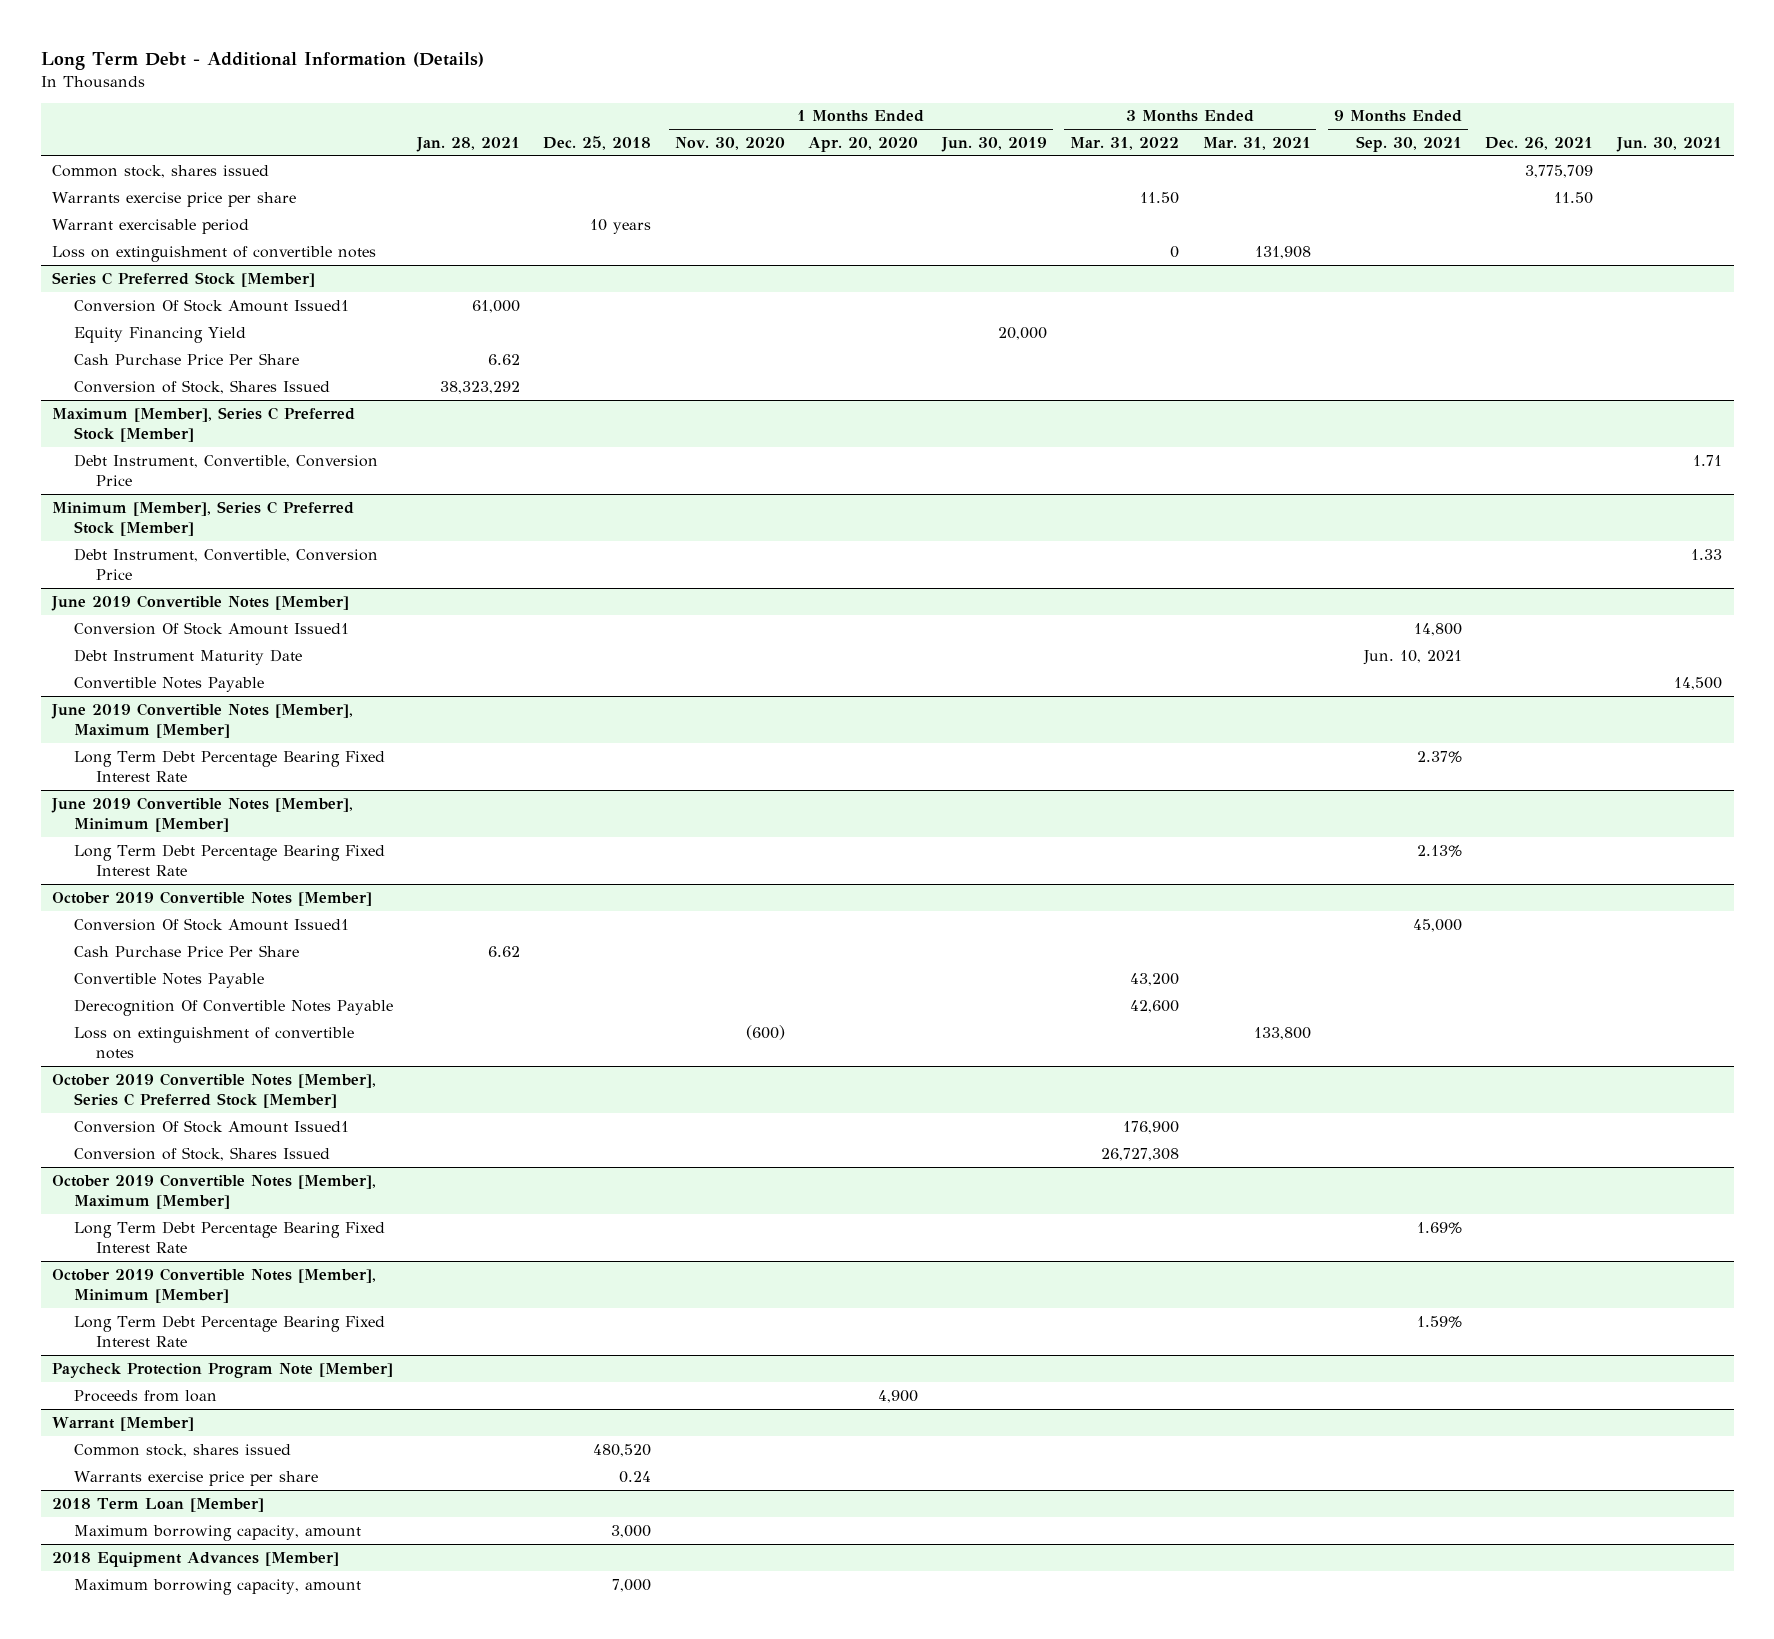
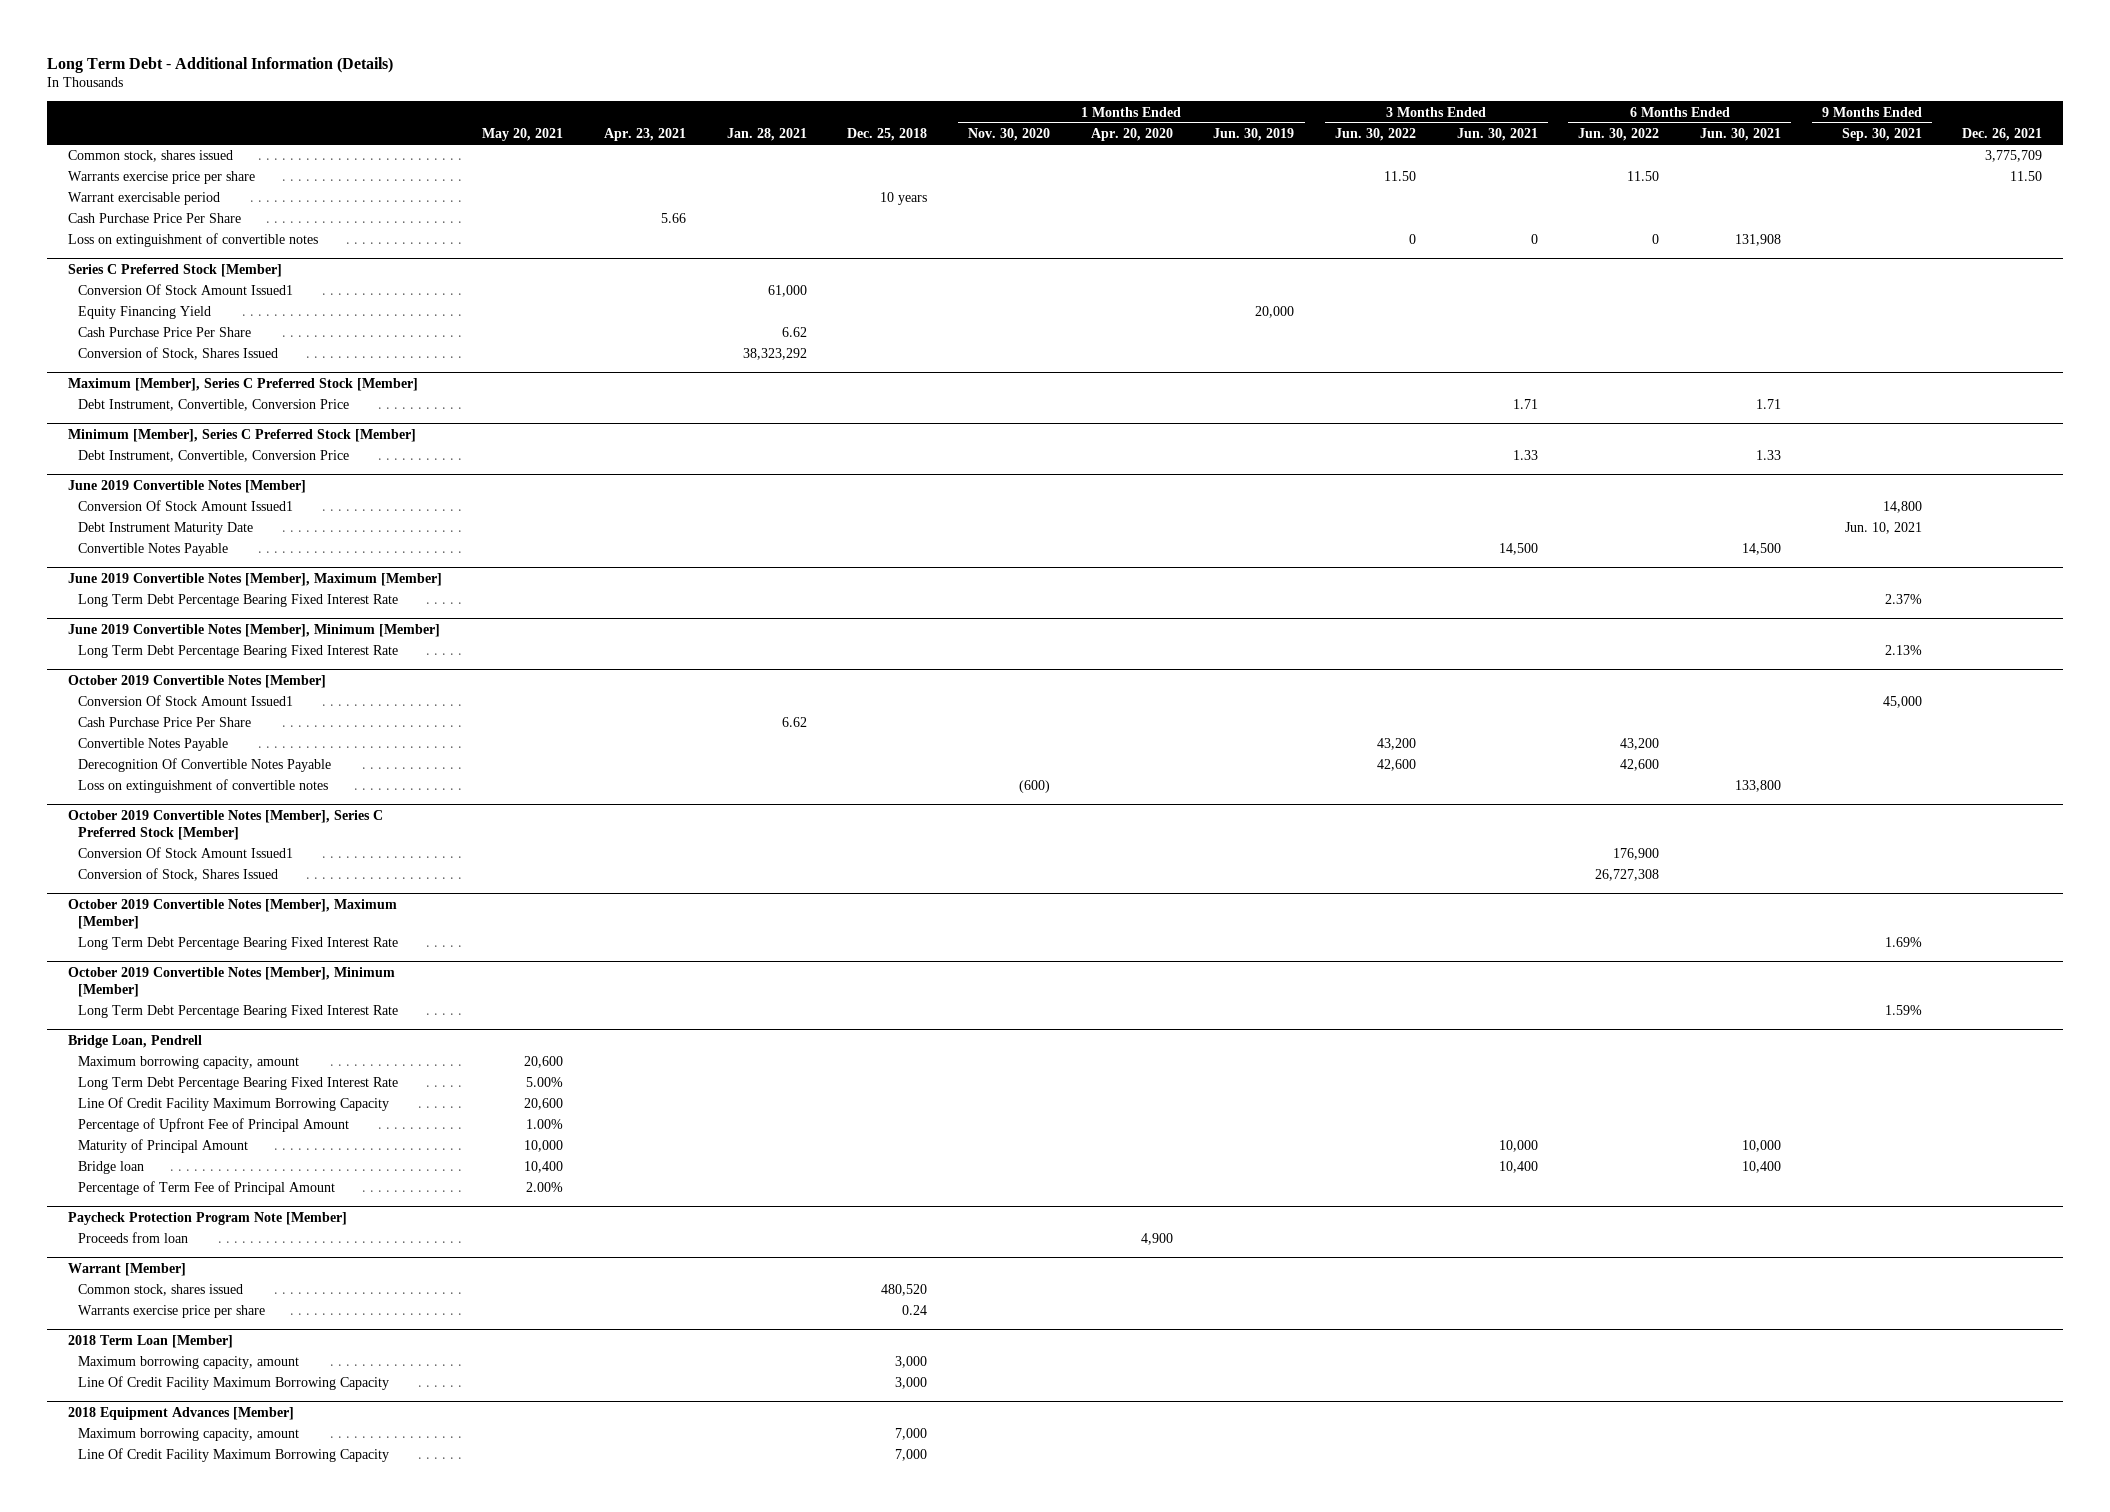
- | Jan. 28, 2021 | Dec. 25, 2018 | 1 Months Ended Nov. 30, 2020 | 1 Months Ended Apr. 20, 2020 | 1 Months Ended Jun. 30, 2019 | 3 Months Ended Mar. 31, 2022 | 3 Months Ended Mar. 31, 2021 | 9 Months Ended Sep. 30, 2021 | Dec. 26, 2021 | Jun. 30, 2021
+ | May 20, 2021 | Apr. 23, 2021 | Jan. 28, 2021 | Dec. 25, 2018 | 1 Months Ended Nov. 30, 2020 | 1 Months Ended Apr. 20, 2020 | 1 Months Ended Jun. 30, 2019 | 3 Months Ended Jun. 30, 2022 | 3 Months Ended Jun. 30, 2021 | 6 Months Ended Jun. 30, 2022 | 6 Months Ended Jun. 30, 2021 | 9 Months Ended Sep. 30, 2021 | Dec. 26, 2021
+ Cash Purchase Price Per Share | | 5.66 | | | | | | | | | | |
+ Bridge Loan, Pendrell
+ Maximum borrowing capacity, amount | 20,600 | | | | | | | | | | | |
+ Long Term Debt Percentage Bearing Fixed Interest Rate | 5.00% | | | | | | | | | | | |
+ Line Of Credit Facility Maximum Borrowing Capacity | 20,600 | | | | | | | | | | | |
+ Percentage of Upfront Fee of Principal Amount | 1.00% | | | | | | | | | | | |
+ Maturity of Principal Amount | 10,000 | | | | | | | | 10,000 | | 10,000 | |
+ Bridge loan | 10,400 | | | | | | | | 10,400 | | 10,400 | |
+ Percentage of Term Fee of Principal Amount | 2.00% | | | | | | | | | | | |
@ 2018 Term Loan [Member]
+ Line Of Credit Facility Maximum Borrowing Capacity | | | | 3,000 | | | | | | | | |
@ 2018 Equipment Advances [Member]
+ Line Of Credit Facility Maximum Borrowing Capacity | | | | 7,000 | | | | | | | | |

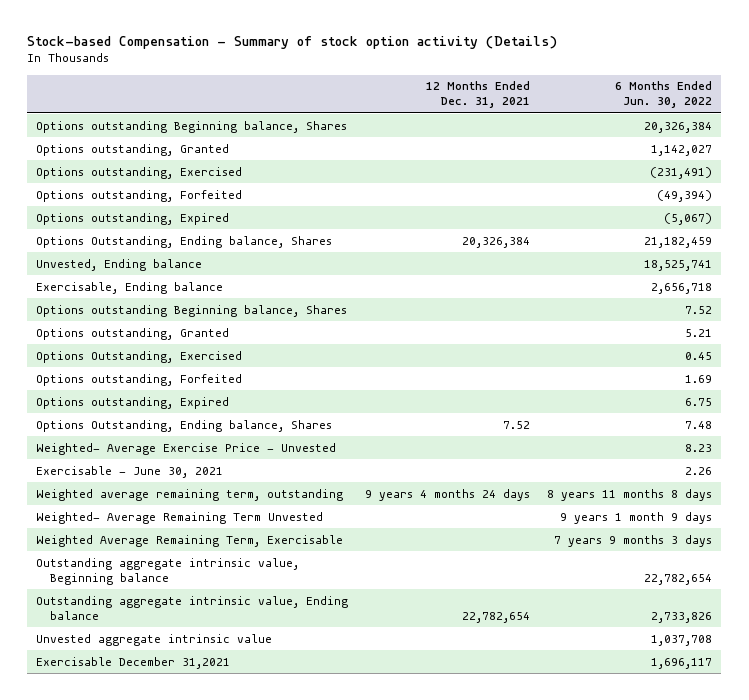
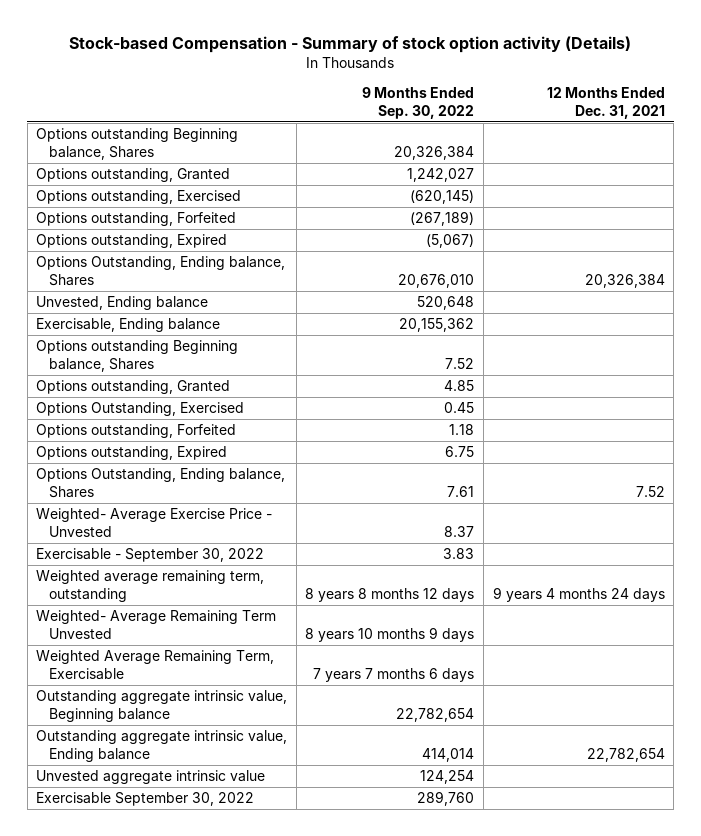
- | 12 Months Ended Dec. 31, 2021 | 6 Months Ended Jun. 30, 2022
+ | 9 Months Ended Sep. 30, 2022 | 12 Months Ended Dec. 31, 2021
- Exercisable - June 30, 2021 | | 2.26
+ Exercisable - September 30, 2022 | 3.83 |
- Exercisable December 31,2021 | | 1,696,117
+ Exercisable September 30, 2022 | 289,760 |

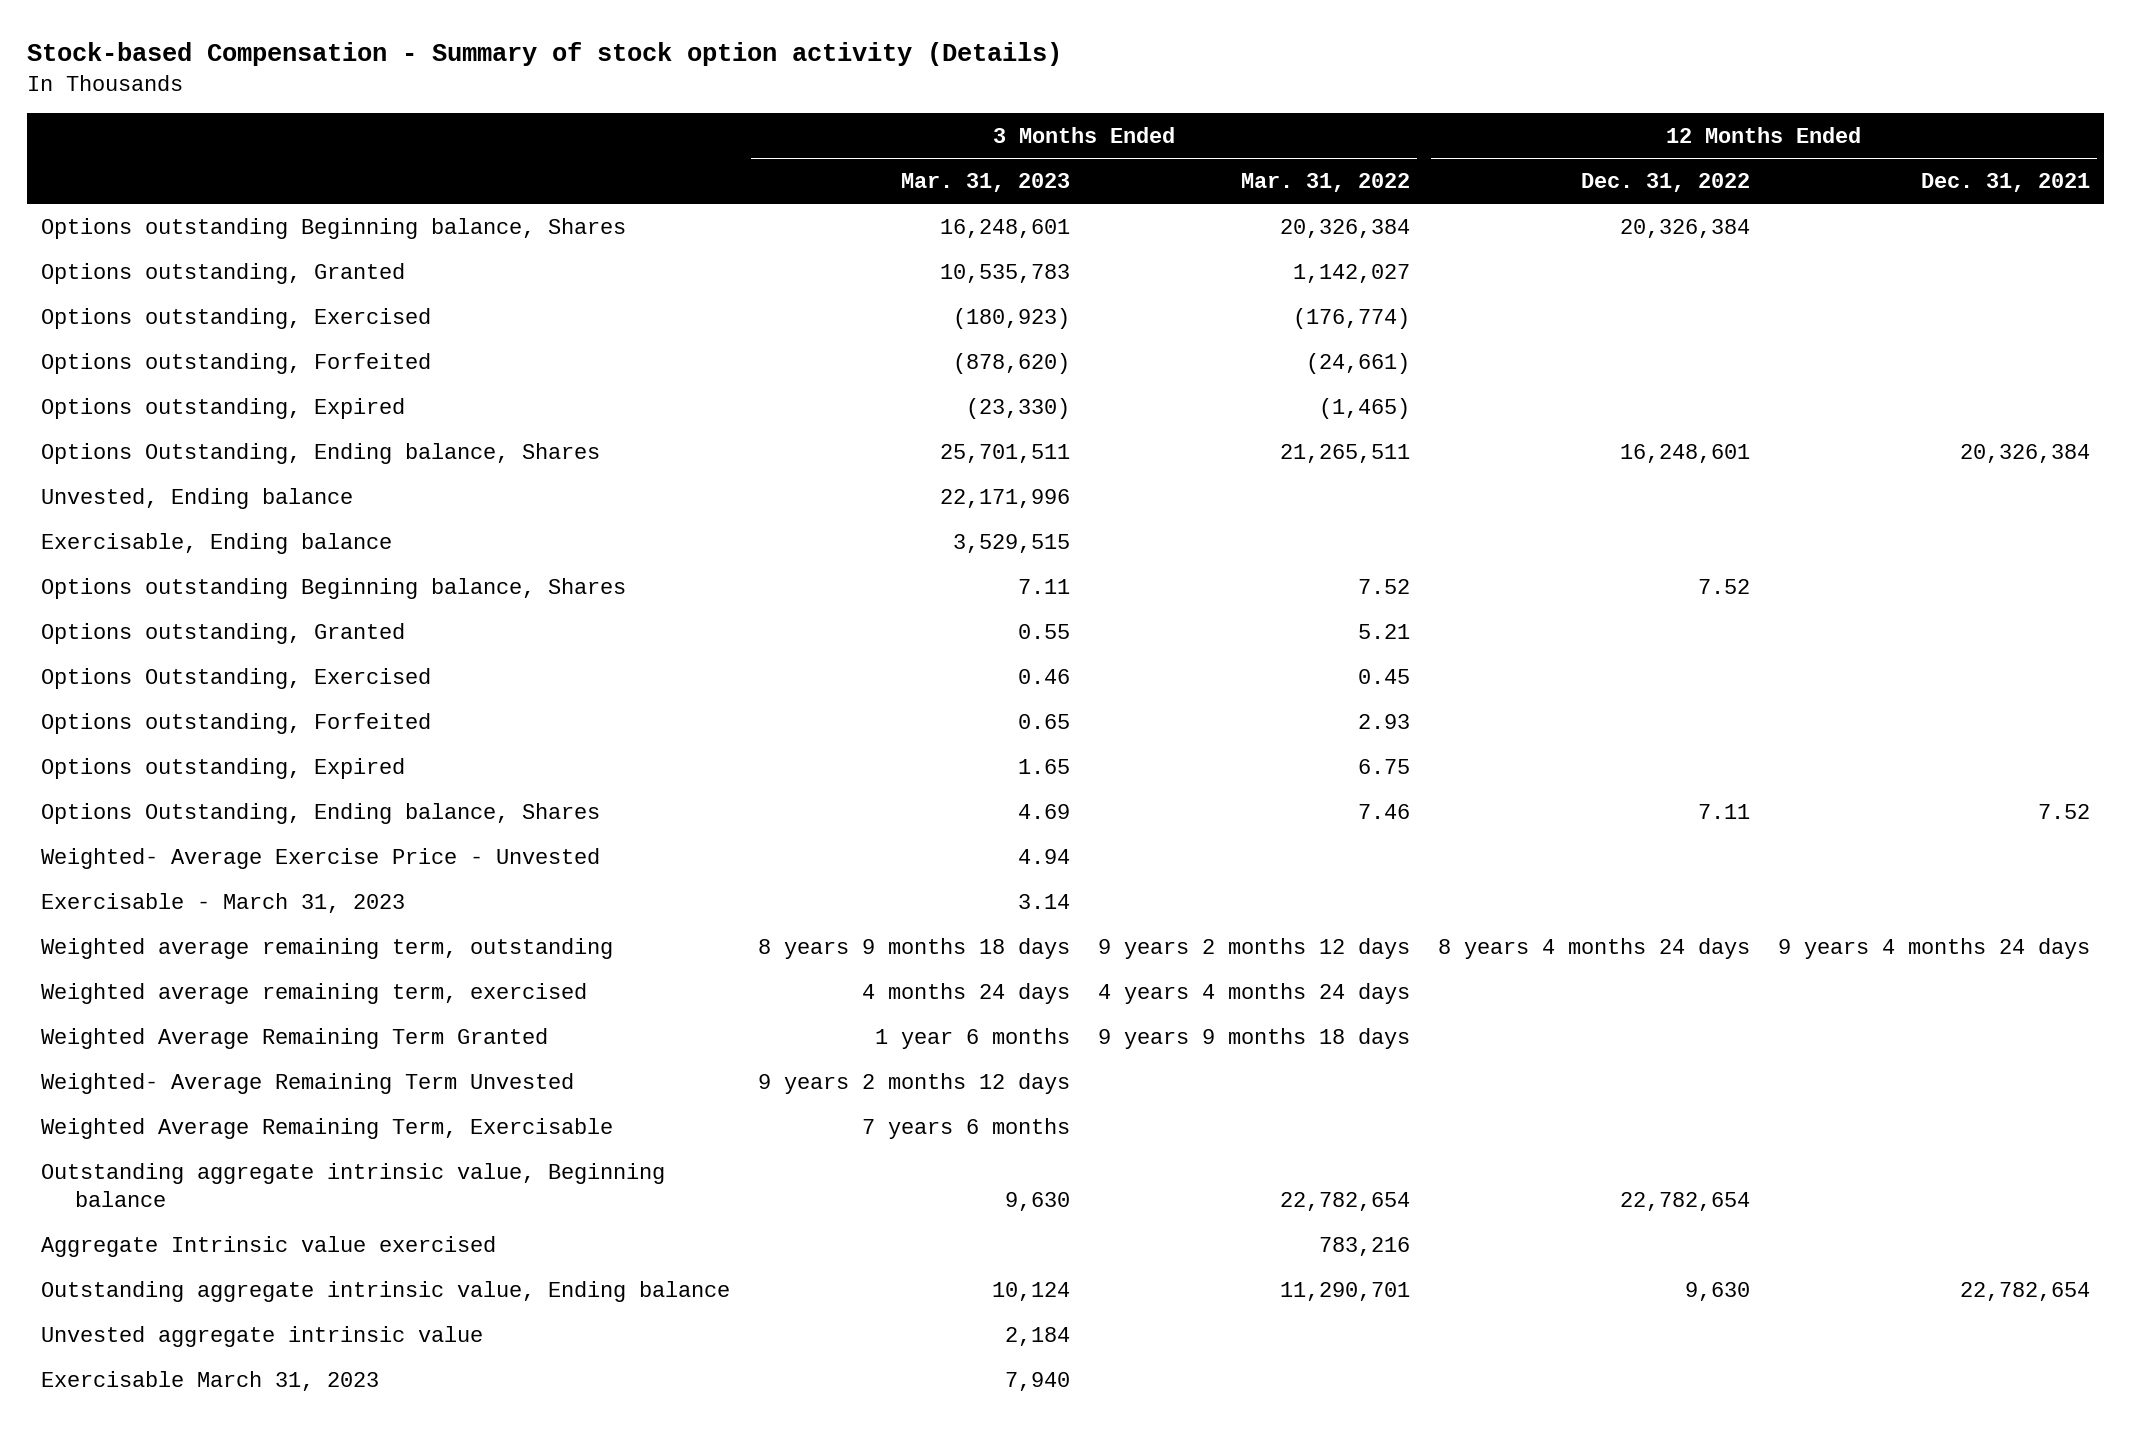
- | 9 Months Ended Sep. 30, 2022 | 12 Months Ended Dec. 31, 2021
+ | 3 Months Ended Mar. 31, 2023 | 3 Months Ended Mar. 31, 2022 | 12 Months Ended Dec. 31, 2022 | 12 Months Ended Dec. 31, 2021
- Exercisable - September 30, 2022 | 3.83 |
+ Exercisable - March 31, 2023 | 3.14 | | |
+ Weighted average remaining term, exercised | 4 months 24 days | 4 years 4 months 24 days | |
+ Weighted Average Remaining Term Granted | 1 year 6 months | 9 years 9 months 18 days | |
+ Aggregate Intrinsic value exercised | | 783,216 | |
- Exercisable September 30, 2022 | 289,760 |
+ Exercisable March 31, 2023 | 7,940 | | |

